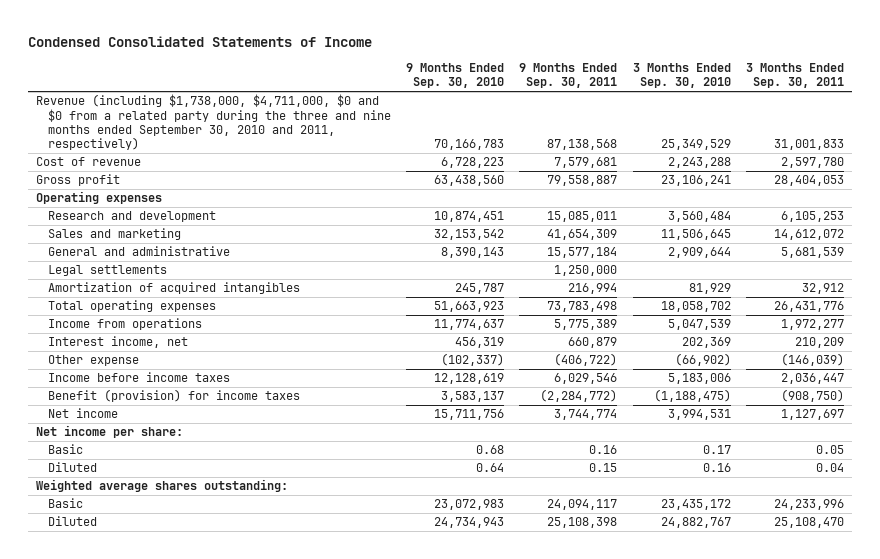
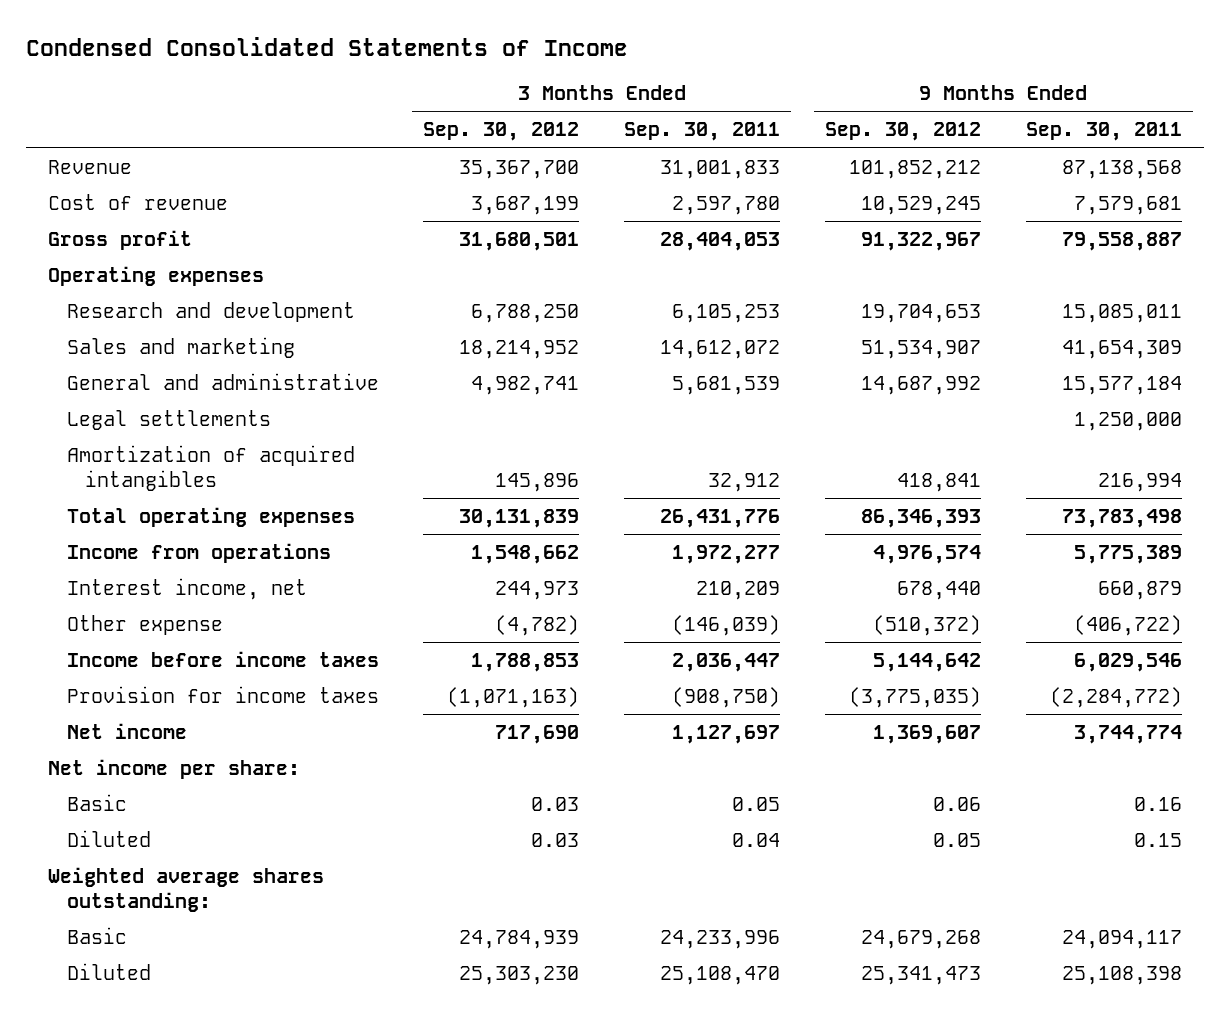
- | 9 Months Ended Sep. 30, 2010 | 9 Months Ended Sep. 30, 2011 | 3 Months Ended Sep. 30, 2010 | 3 Months Ended Sep. 30, 2011
+ | 3 Months Ended Sep. 30, 2012 | 3 Months Ended Sep. 30, 2011 | 9 Months Ended Sep. 30, 2012 | 9 Months Ended Sep. 30, 2011
- Revenue (including $1,738,000, $4,711,000, $0 and $0 from a related party during the three and nine months ended September 30, 2010 and 2011, respectively) | 70,166,783 | 87,138,568 | 25,349,529 | 31,001,833
+ Revenue | 35,367,700 | 31,001,833 | 101,852,212 | 87,138,568
- Benefit (provision) for income taxes | 3,583,137 | (2,284,772) | (1,188,475) | (908,750)
+ Provision for income taxes | (1,071,163) | (908,750) | (3,775,035) | (2,284,772)

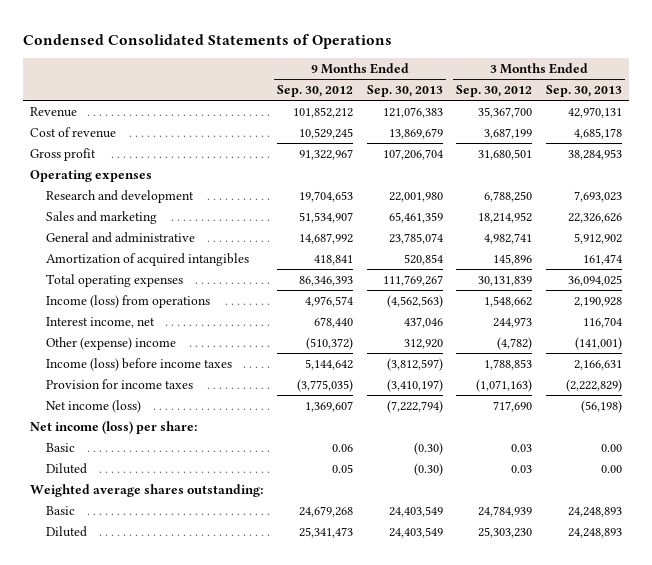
- Condensed Consolidated Statements of Income
+ Condensed Consolidated Statements of Operations
- | 3 Months Ended Sep. 30, 2012 | 3 Months Ended Sep. 30, 2011 | 9 Months Ended Sep. 30, 2012 | 9 Months Ended Sep. 30, 2011
+ | 9 Months Ended Sep. 30, 2012 | 9 Months Ended Sep. 30, 2013 | 3 Months Ended Sep. 30, 2012 | 3 Months Ended Sep. 30, 2013
- Legal settlements | | | | 1,250,000
- Income from operations | 1,548,662 | 1,972,277 | 4,976,574 | 5,775,389
+ Income (loss) from operations | 4,976,574 | (4,562,563) | 1,548,662 | 2,190,928
- Other expense | (4,782) | (146,039) | (510,372) | (406,722)
- Income before income taxes | 1,788,853 | 2,036,447 | 5,144,642 | 6,029,546
+ Other (expense) income | (510,372) | 312,920 | (4,782) | (141,001)
+ Income (loss) before income taxes | 5,144,642 | (3,812,597) | 1,788,853 | 2,166,631
- Net income | 717,690 | 1,127,697 | 1,369,607 | 3,744,774
- Net income per share:
+ Net income (loss) | 1,369,607 | (7,222,794) | 717,690 | (56,198)
+ Net income (loss) per share:

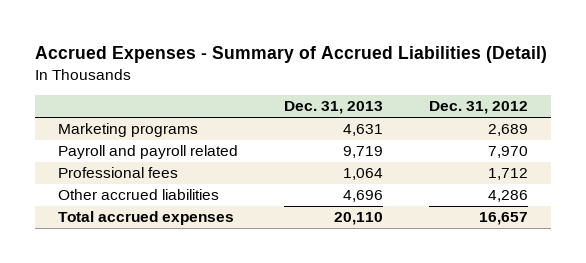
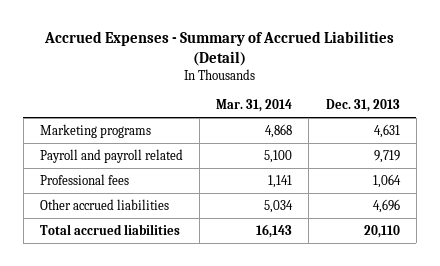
- | Dec. 31, 2013 | Dec. 31, 2012
+ | Mar. 31, 2014 | Dec. 31, 2013
- Total accrued expenses | 20,110 | 16,657
+ Total accrued liabilities | 16,143 | 20,110

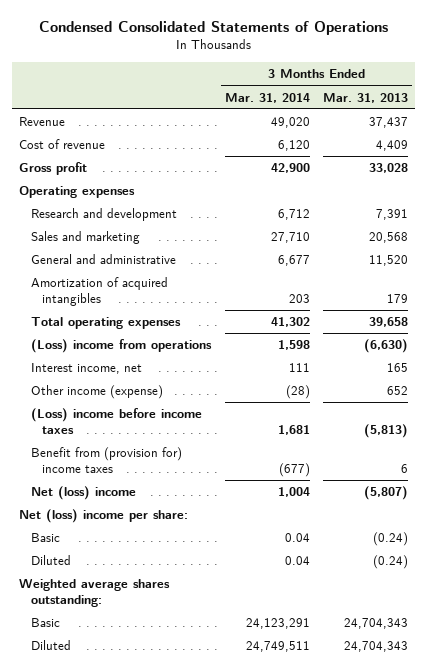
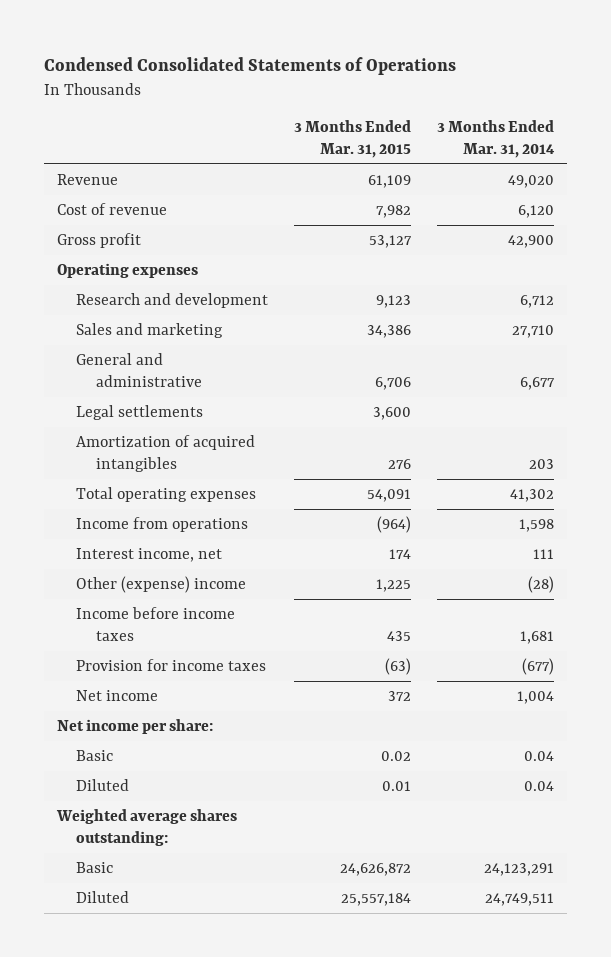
- | 3 Months Ended Mar. 31, 2014 | 3 Months Ended Mar. 31, 2013
+ | 3 Months Ended Mar. 31, 2015 | 3 Months Ended Mar. 31, 2014
+ Legal settlements | 3,600 |
- (Loss) income from operations | 1,598 | (6,630)
+ Income from operations | (964) | 1,598
- Other income (expense) | (28) | 652
- (Loss) income before income taxes | 1,681 | (5,813)
- Benefit from (provision for) income taxes | (677) | 6
- Net (loss) income | 1,004 | (5,807)
- Net (loss) income per share:
+ Other (expense) income | 1,225 | (28)
+ Income before income taxes | 435 | 1,681
+ Provision for income taxes | (63) | (677)
+ Net income | 372 | 1,004
+ Net income per share:

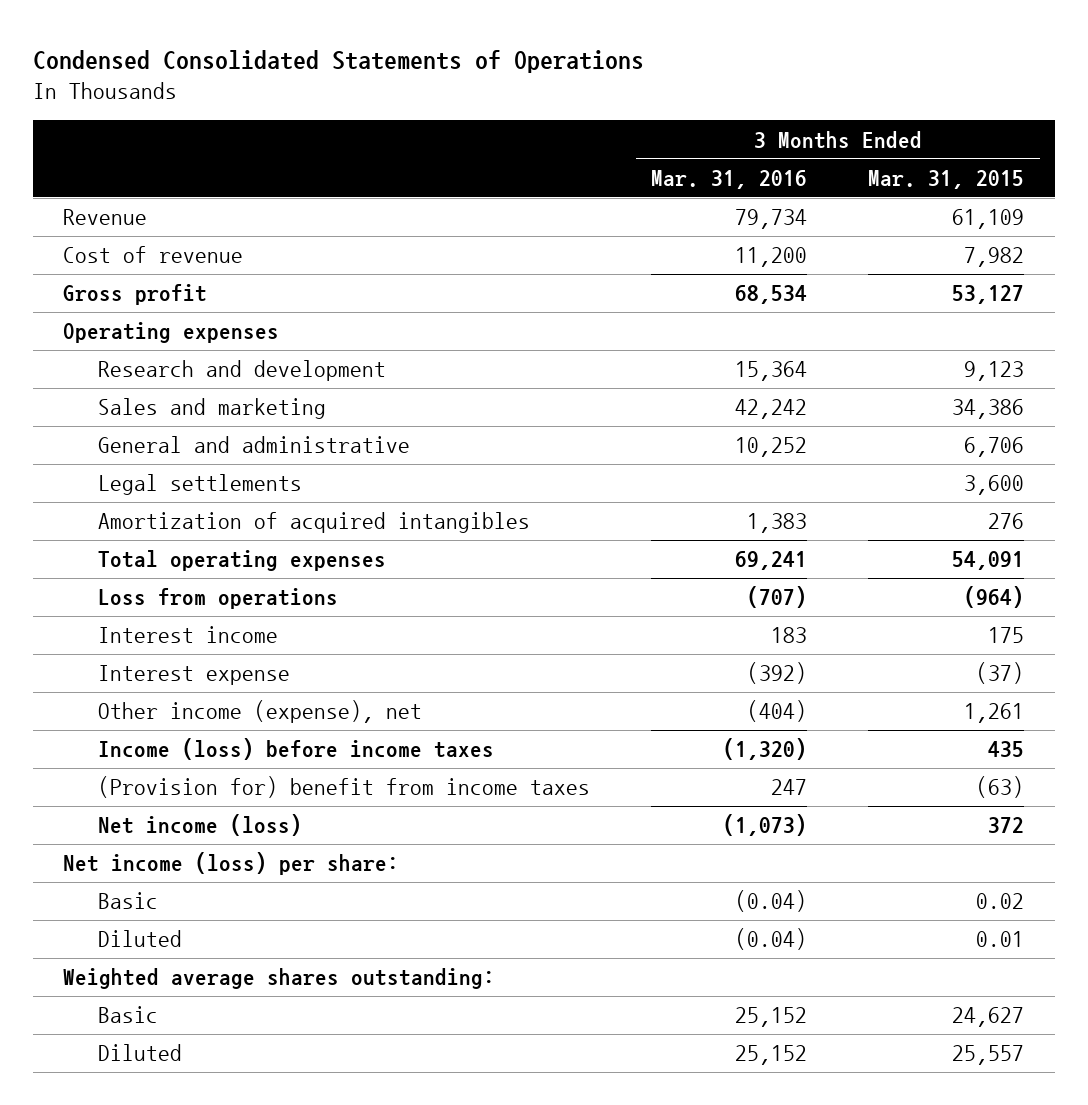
- | 3 Months Ended Mar. 31, 2015 | 3 Months Ended Mar. 31, 2014
+ | 3 Months Ended Mar. 31, 2016 | 3 Months Ended Mar. 31, 2015
- Income from operations | (964) | 1,598
- Interest income, net | 174 | 111
- Other (expense) income | 1,225 | (28)
- Income before income taxes | 435 | 1,681
- Provision for income taxes | (63) | (677)
- Net income | 372 | 1,004
- Net income per share:
+ Loss from operations | (707) | (964)
+ Interest income | 183 | 175
+ Interest expense | (392) | (37)
+ Other income (expense), net | (404) | 1,261
+ Income (loss) before income taxes | (1,320) | 435
+ (Provision for) benefit from income taxes | 247 | (63)
+ Net income (loss) | (1,073) | 372
+ Net income (loss) per share:
- Basic | 24,626,872 | 24,123,291
- Diluted | 25,557,184 | 24,749,511
+ Basic | 25,152 | 24,627
+ Diluted | 25,152 | 25,557

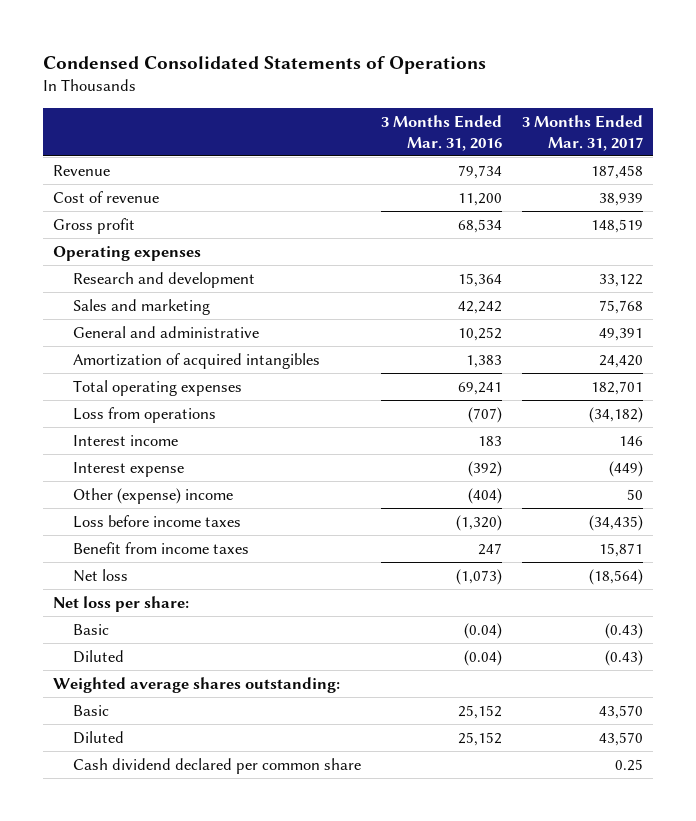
- | 3 Months Ended Mar. 31, 2016 | 3 Months Ended Mar. 31, 2015
+ | 3 Months Ended Mar. 31, 2016 | 3 Months Ended Mar. 31, 2017
- Legal settlements | | 3,600
- Other income (expense), net | (404) | 1,261
- Income (loss) before income taxes | (1,320) | 435
- (Provision for) benefit from income taxes | 247 | (63)
- Net income (loss) | (1,073) | 372
- Net income (loss) per share:
+ Other (expense) income | (404) | 50
+ Loss before income taxes | (1,320) | (34,435)
+ Benefit from income taxes | 247 | 15,871
+ Net loss | (1,073) | (18,564)
+ Net loss per share:
+ Cash dividend declared per common share | | 0.25

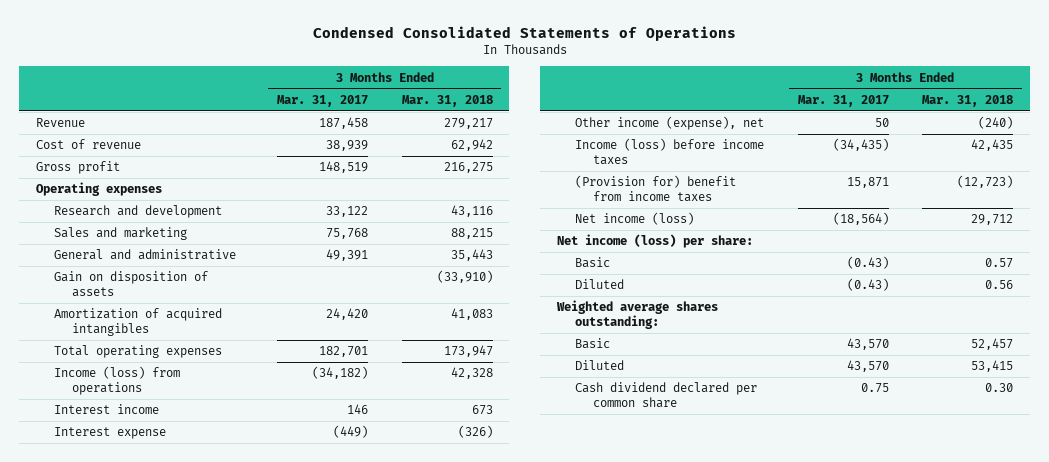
- | 3 Months Ended Mar. 31, 2016 | 3 Months Ended Mar. 31, 2017
+ | 3 Months Ended Mar. 31, 2017 | 3 Months Ended Mar. 31, 2018
+ Gain on disposition of assets | | (33,910)
- Loss from operations | (707) | (34,182)
+ Income (loss) from operations | (34,182) | 42,328
- Other (expense) income | (404) | 50
- Loss before income taxes | (1,320) | (34,435)
- Benefit from income taxes | 247 | 15,871
- Net loss | (1,073) | (18,564)
- Net loss per share:
+ Other income (expense), net | 50 | (240)
+ Income (loss) before income taxes | (34,435) | 42,435
+ (Provision for) benefit from income taxes | 15,871 | (12,723)
+ Net income (loss) | (18,564) | 29,712
+ Net income (loss) per share:
- Cash dividend declared per common share | | 0.25
+ Cash dividend declared per common share | 0.75 | 0.30

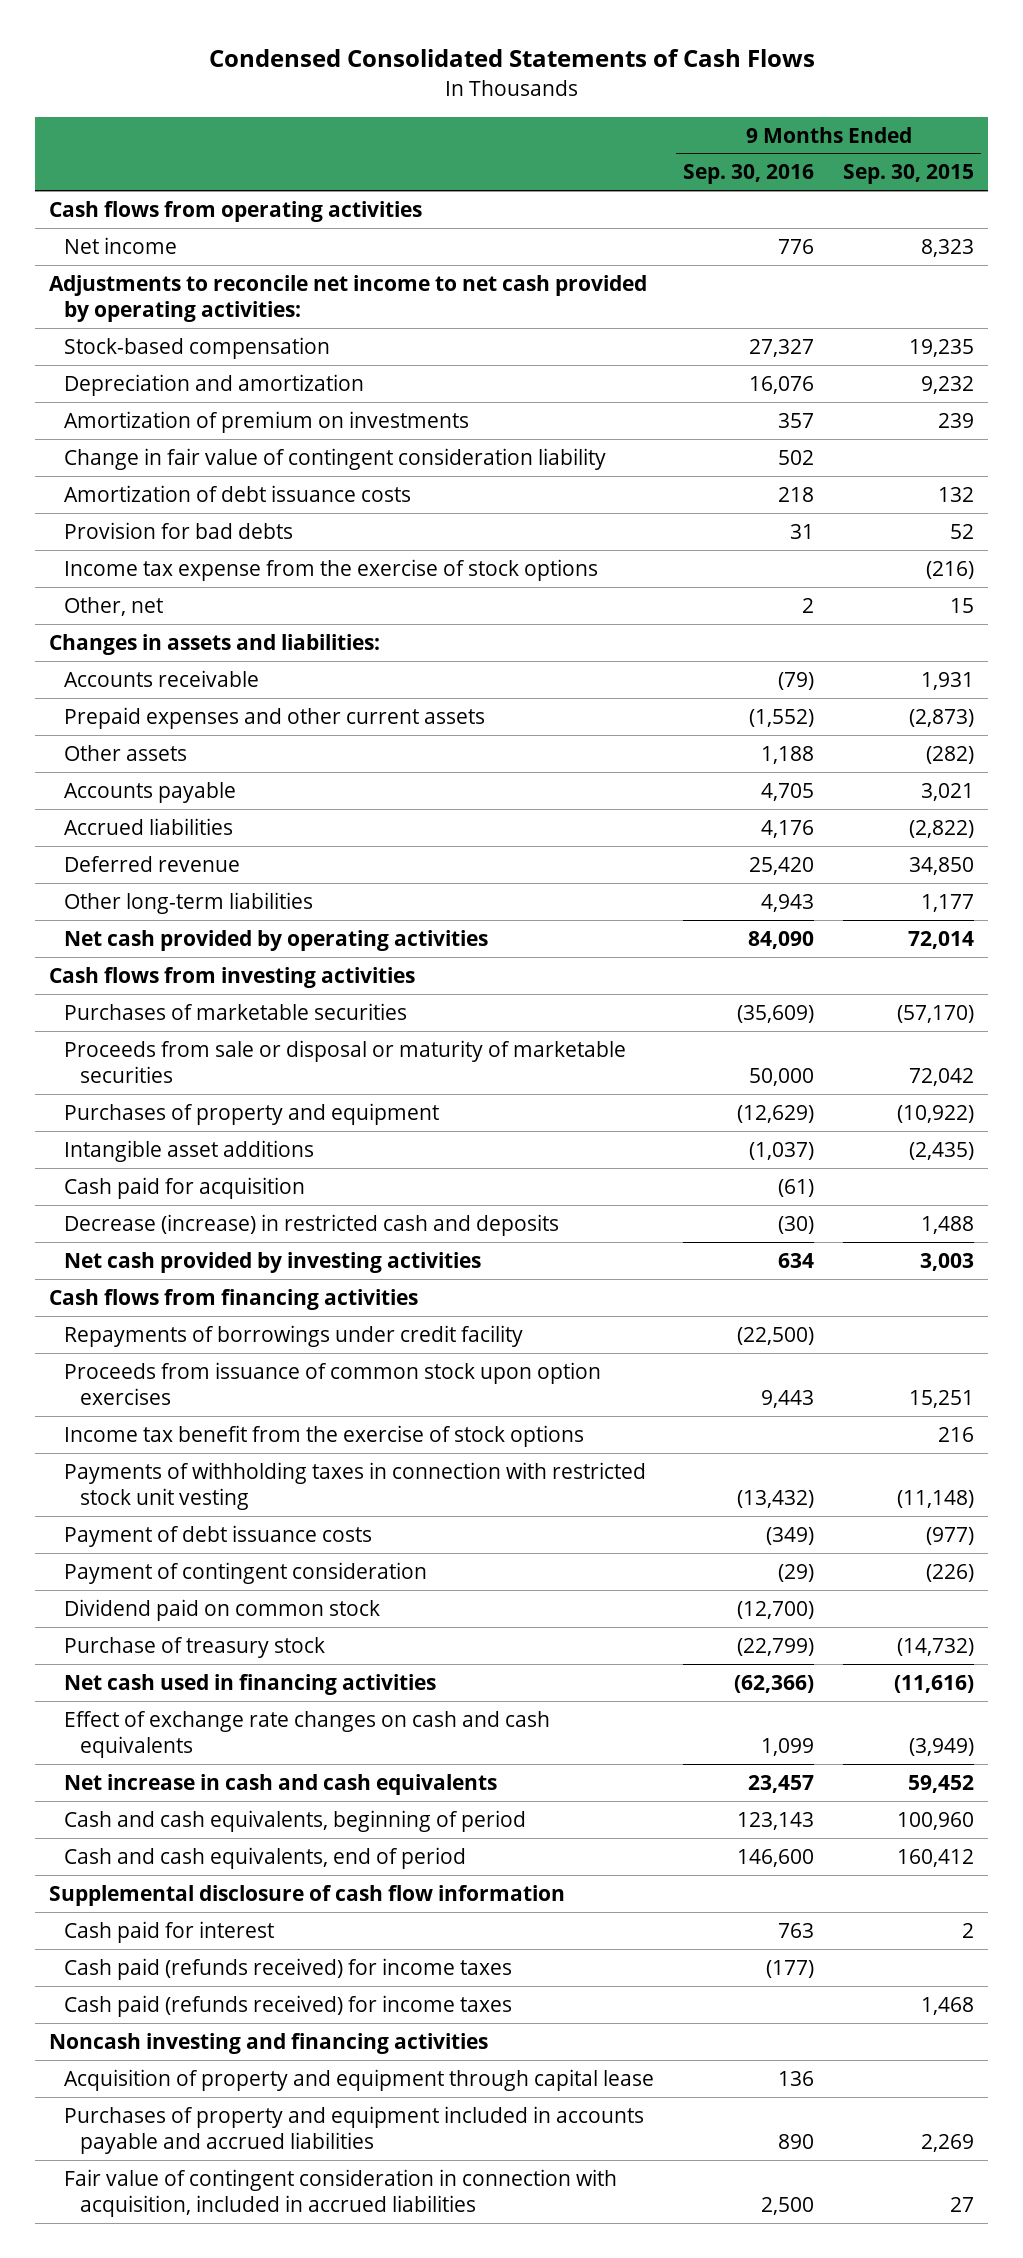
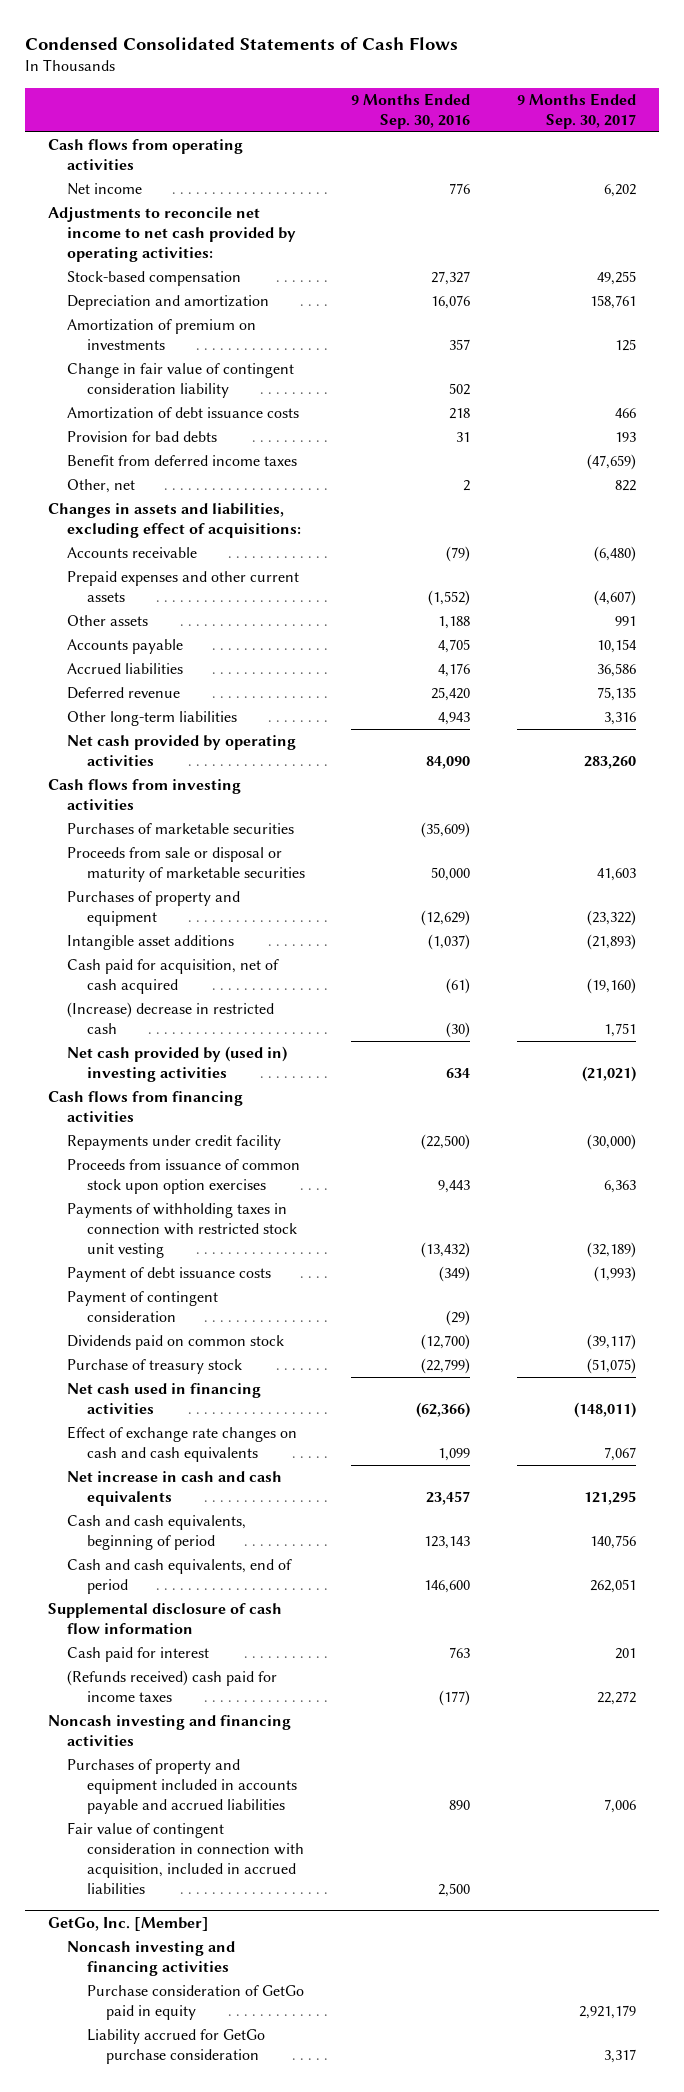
- | 9 Months Ended Sep. 30, 2016 | 9 Months Ended Sep. 30, 2015
+ | 9 Months Ended Sep. 30, 2016 | 9 Months Ended Sep. 30, 2017
- Income tax expense from the exercise of stock options | | (216)
+ Benefit from deferred income taxes | | (47,659)
- Changes in assets and liabilities:
+ Changes in assets and liabilities, excluding effect of acquisitions:
- Cash paid for acquisition | (61) |
- Decrease (increase) in restricted cash and deposits | (30) | 1,488
- Net cash provided by investing activities | 634 | 3,003
+ Cash paid for acquisition, net of cash acquired | (61) | (19,160)
+ (Increase) decrease in restricted cash | (30) | 1,751
+ Net cash provided by (used in) investing activities | 634 | (21,021)
- Repayments of borrowings under credit facility | (22,500) |
+ Repayments under credit facility | (22,500) | (30,000)
- Income tax benefit from the exercise of stock options | | 216
- Dividend paid on common stock | (12,700) |
+ Dividends paid on common stock | (12,700) | (39,117)
- Cash paid (refunds received) for income taxes | (177) |
- Cash paid (refunds received) for income taxes | | 1,468
+ (Refunds received) cash paid for income taxes | (177) | 22,272
- Acquisition of property and equipment through capital lease | 136 |
+ GetGo, Inc. [Member]
+ Noncash investing and financing activities
+ Purchase consideration of GetGo paid in equity | | 2,921,179
+ Liability accrued for GetGo purchase consideration | | 3,317

